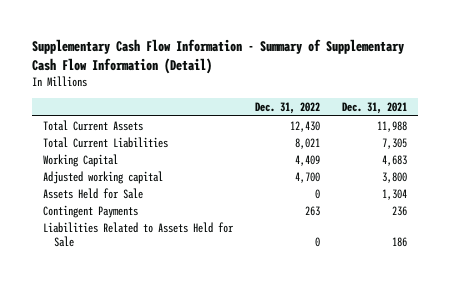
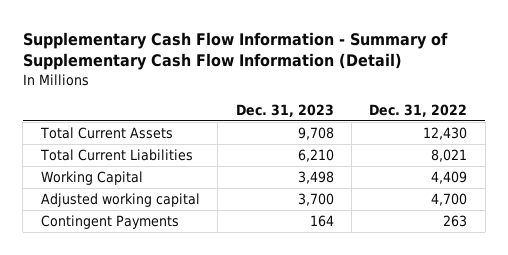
- | Dec. 31, 2022 | Dec. 31, 2021
+ | Dec. 31, 2023 | Dec. 31, 2022
- Assets Held for Sale | 0 | 1,304
- Liabilities Related to Assets Held for Sale | 0 | 186

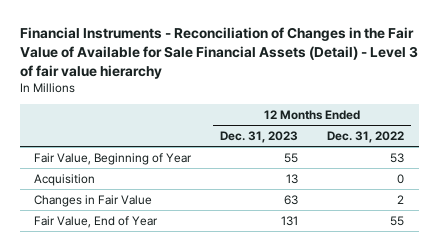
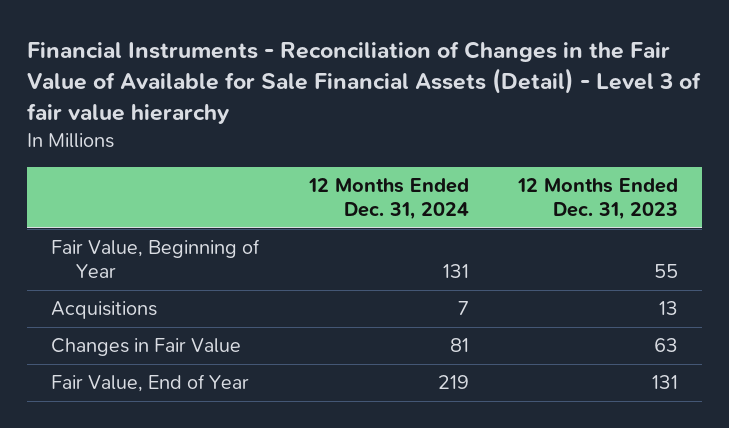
- | 12 Months Ended Dec. 31, 2023 | 12 Months Ended Dec. 31, 2022
+ | 12 Months Ended Dec. 31, 2024 | 12 Months Ended Dec. 31, 2023
- Acquisition | 13 | 0
+ Acquisitions | 7 | 13

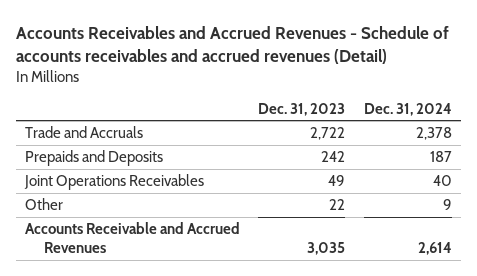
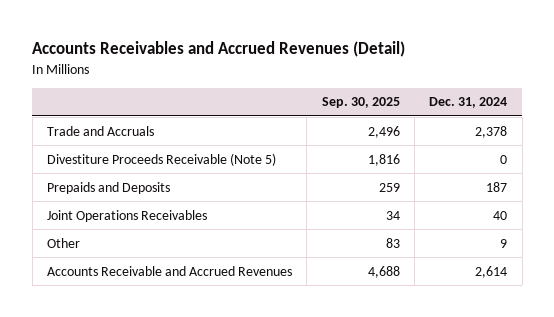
- Accounts Receivables and Accrued Revenues - Schedule of accounts receivables and accrued revenues (Detail)
+ Accounts Receivables and Accrued Revenues (Detail)
- | Dec. 31, 2023 | Dec. 31, 2024
+ | Sep. 30, 2025 | Dec. 31, 2024
+ Divestiture Proceeds Receivable (Note 5) | 1,816 | 0

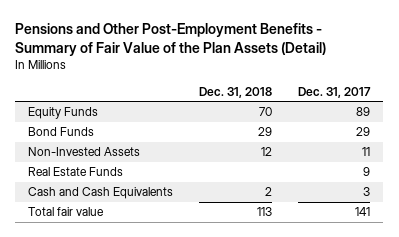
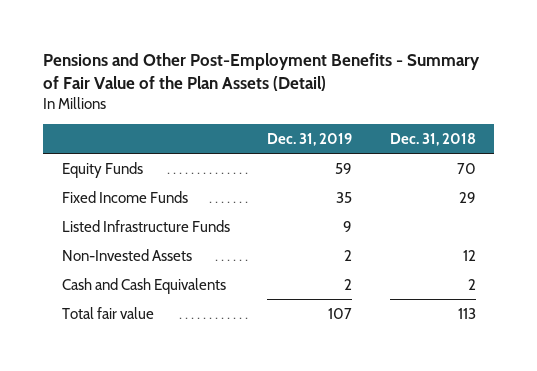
- | Dec. 31, 2018 | Dec. 31, 2017
+ | Dec. 31, 2019 | Dec. 31, 2018
- Bond Funds | 29 | 29
+ Fixed Income Funds | 35 | 29
+ Listed Infrastructure Funds | 9 |
- Real Estate Funds | | 9

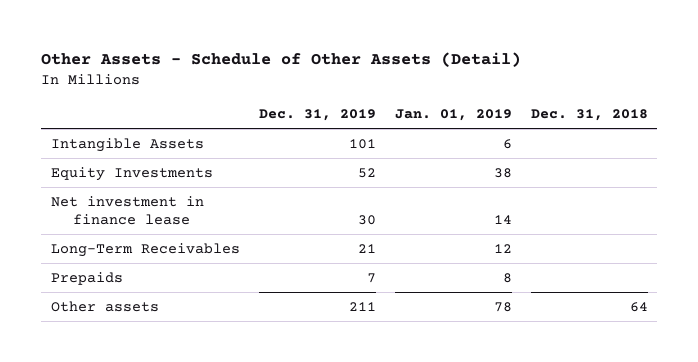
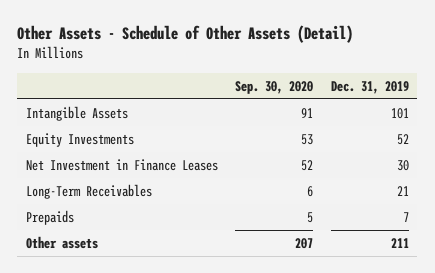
- | Dec. 31, 2019 | Jan. 01, 2019 | Dec. 31, 2018
+ | Sep. 30, 2020 | Dec. 31, 2019
- Net investment in finance lease | 30 | 14 |
+ Net Investment in Finance Leases | 52 | 30

